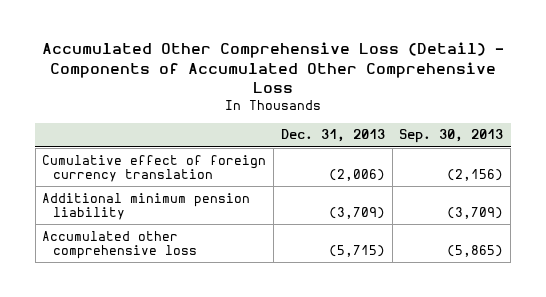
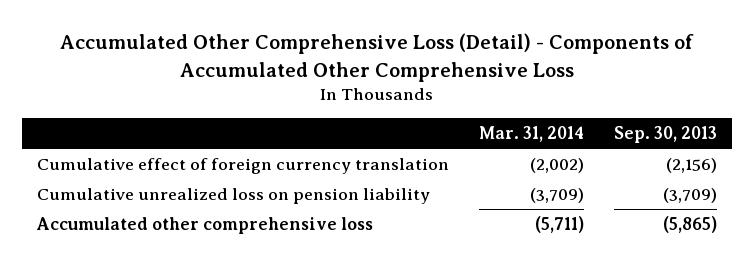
- | Dec. 31, 2013 | Sep. 30, 2013
+ | Mar. 31, 2014 | Sep. 30, 2013
- Additional minimum pension liability | (3,709) | (3,709)
+ Cumulative unrealized loss on pension liability | (3,709) | (3,709)

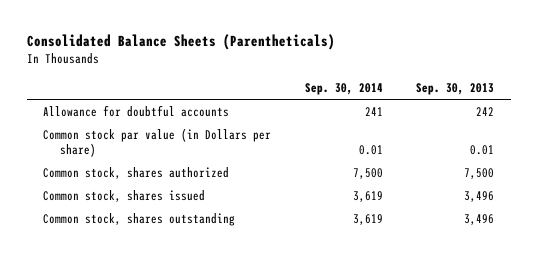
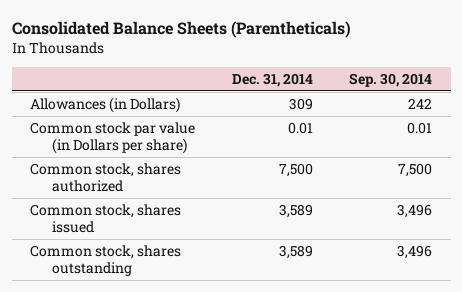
- | Sep. 30, 2014 | Sep. 30, 2013
+ | Dec. 31, 2014 | Sep. 30, 2014
- Allowance for doubtful accounts | 241 | 242
+ Allowances (in Dollars) | 309 | 242
- Common stock, shares issued | 3,619 | 3,496
- Common stock, shares outstanding | 3,619 | 3,496
+ Common stock, shares issued | 3,589 | 3,496
+ Common stock, shares outstanding | 3,589 | 3,496

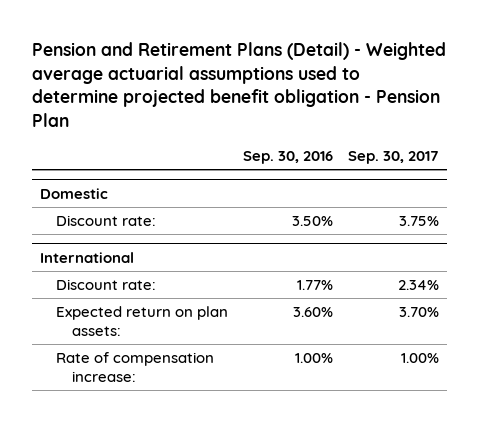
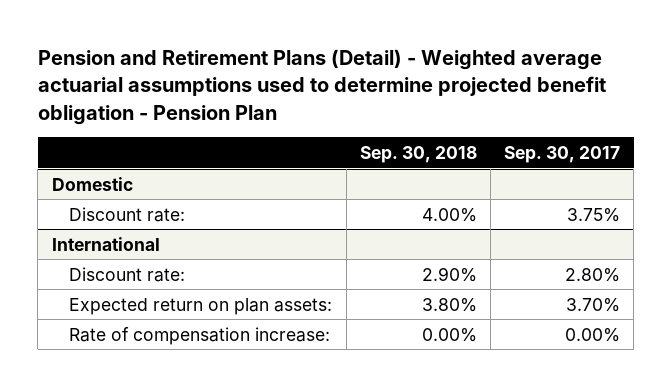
- | Sep. 30, 2016 | Sep. 30, 2017
+ | Sep. 30, 2018 | Sep. 30, 2017
@ International
- Discount rate: | 1.77% | 2.34%
+ Discount rate: | 2.90% | 2.80%
- Rate of compensation increase: | 1.00% | 1.00%
+ Rate of compensation increase: | 0.00% | 0.00%

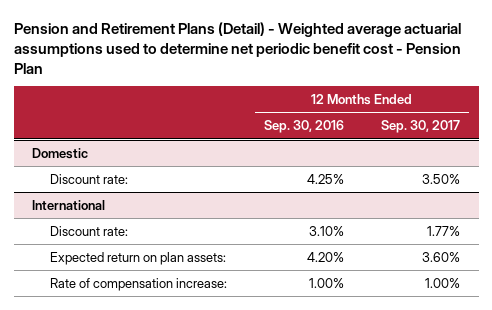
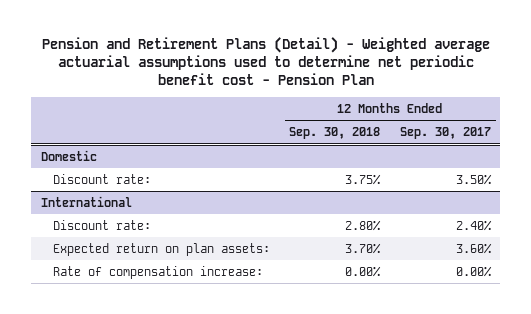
- | 12 Months Ended Sep. 30, 2016 | 12 Months Ended Sep. 30, 2017
+ | 12 Months Ended Sep. 30, 2018 | 12 Months Ended Sep. 30, 2017
@ International
- Discount rate: | 3.10% | 1.77%
+ Discount rate: | 2.80% | 2.40%
- Rate of compensation increase: | 1.00% | 1.00%
+ Rate of compensation increase: | 0.00% | 0.00%

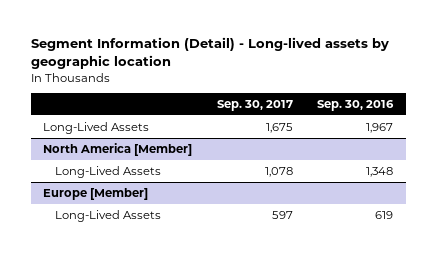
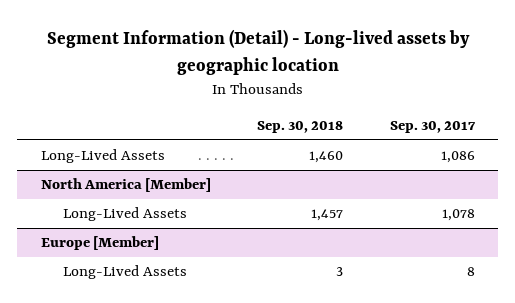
- | Sep. 30, 2017 | Sep. 30, 2016
+ | Sep. 30, 2018 | Sep. 30, 2017
- Long-Lived Assets | 1,675 | 1,967
+ Long-Lived Assets | 1,460 | 1,086
@ Europe [Member]
- Long-Lived Assets | 597 | 619
+ Long-Lived Assets | 3 | 8

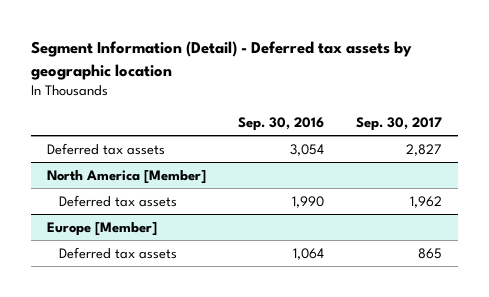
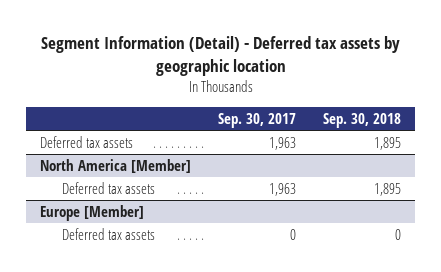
- | Sep. 30, 2016 | Sep. 30, 2017
+ | Sep. 30, 2017 | Sep. 30, 2018
- Deferred tax assets | 3,054 | 2,827
+ Deferred tax assets | 1,963 | 1,895
@ North America [Member]
- Deferred tax assets | 1,990 | 1,962
+ Deferred tax assets | 1,963 | 1,895
@ Europe [Member]
- Deferred tax assets | 1,064 | 865
+ Deferred tax assets | 0 | 0

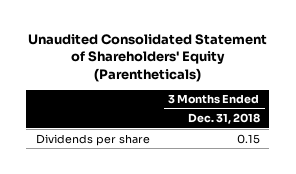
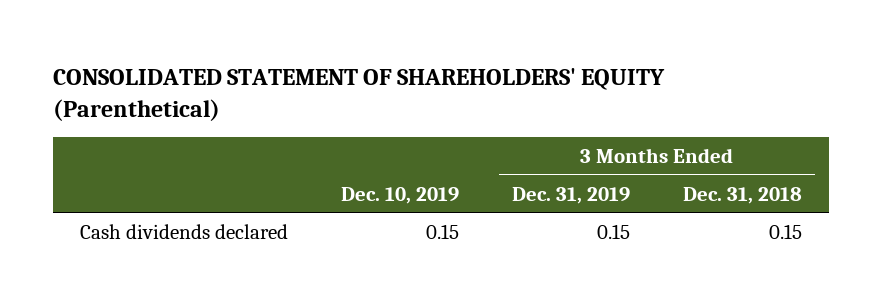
- Unaudited Consolidated Statement of Shareholders' Equity (Parentheticals)
+ CONSOLIDATED STATEMENT OF SHAREHOLDERS' EQUITY (Parenthetical)
- | 3 Months Ended Dec. 31, 2018
+ | Dec. 10, 2019 | 3 Months Ended Dec. 31, 2019 | 3 Months Ended Dec. 31, 2018
- Dividends per share | 0.15
+ Cash dividends declared | 0.15 | 0.15 | 0.15

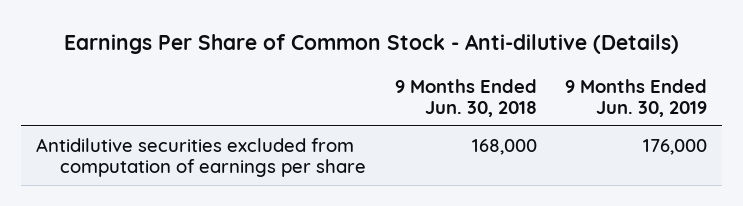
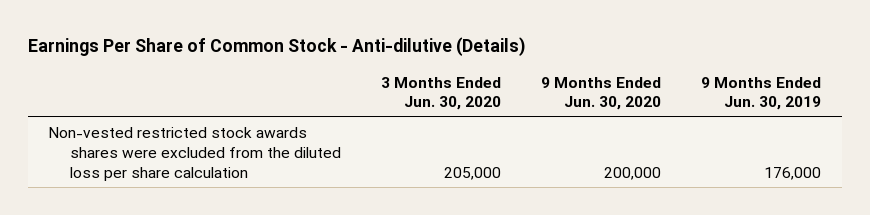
- | 9 Months Ended Jun. 30, 2018 | 9 Months Ended Jun. 30, 2019
+ | 3 Months Ended Jun. 30, 2020 | 9 Months Ended Jun. 30, 2020 | 9 Months Ended Jun. 30, 2019
- Antidilutive securities excluded from computation of earnings per share | 168,000 | 176,000
+ Non-vested restricted stock awards shares were excluded from the diluted loss per share calculation | 205,000 | 200,000 | 176,000

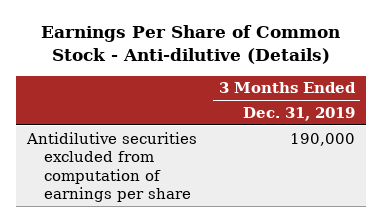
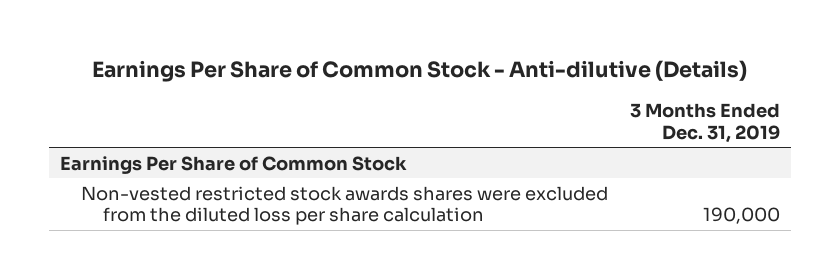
- Antidilutive securities excluded from computation of earnings per share | 190,000
+ Earnings Per Share of Common Stock
+ Non-vested restricted stock awards shares were excluded from the diluted loss per share calculation | 190,000

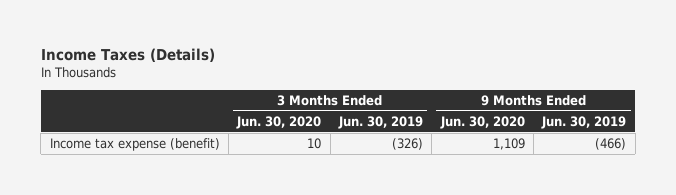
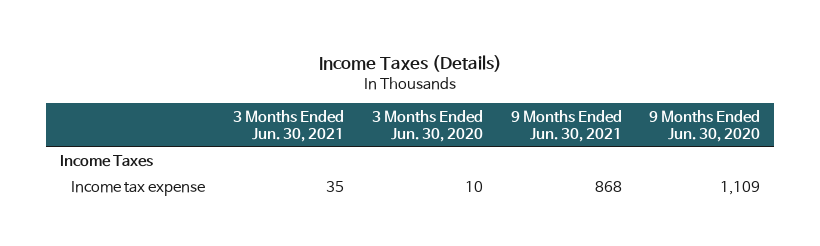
- | 3 Months Ended Jun. 30, 2020 | 3 Months Ended Jun. 30, 2019 | 9 Months Ended Jun. 30, 2020 | 9 Months Ended Jun. 30, 2019
+ | 3 Months Ended Jun. 30, 2021 | 3 Months Ended Jun. 30, 2020 | 9 Months Ended Jun. 30, 2021 | 9 Months Ended Jun. 30, 2020
- Income tax expense (benefit) | 10 | (326) | 1,109 | (466)
+ Income Taxes
+ Income tax expense | 35 | 10 | 868 | 1,109

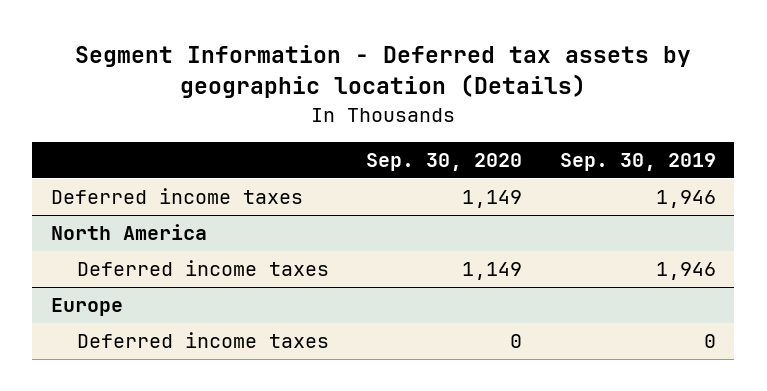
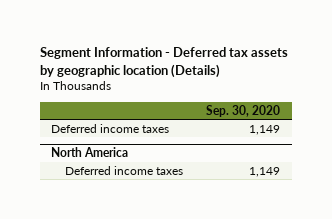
- | Sep. 30, 2020 | Sep. 30, 2019
+ | Sep. 30, 2020
- Europe
- Deferred income taxes | 0 | 0

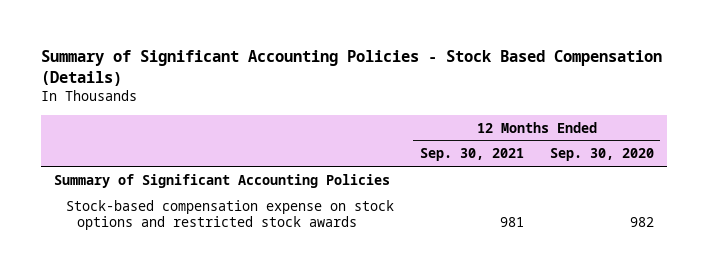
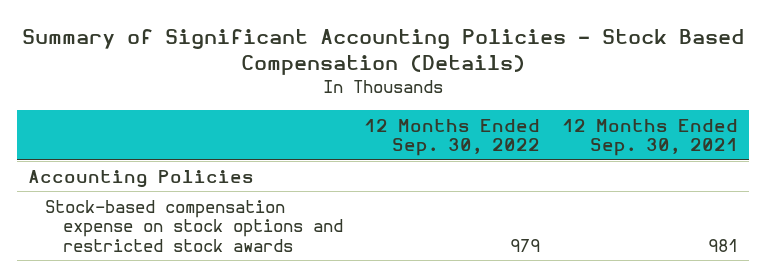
- | 12 Months Ended Sep. 30, 2021 | 12 Months Ended Sep. 30, 2020
+ | 12 Months Ended Sep. 30, 2022 | 12 Months Ended Sep. 30, 2021
- Summary of Significant Accounting Policies
+ Accounting Policies

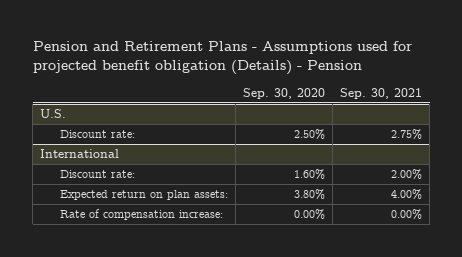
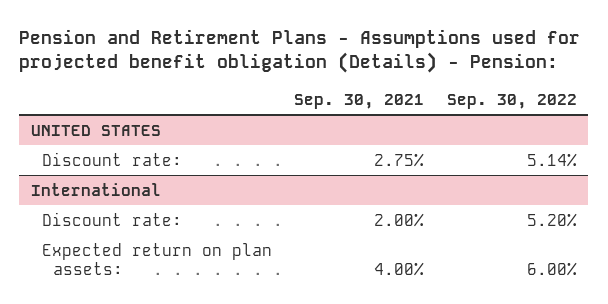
- Pension and Retirement Plans - Assumptions used for projected benefit obligation (Details) - Pension
+ Pension and Retirement Plans - Assumptions used for projected benefit obligation (Details) - Pension:
- | Sep. 30, 2020 | Sep. 30, 2021
+ | Sep. 30, 2021 | Sep. 30, 2022
- U.S.
+ UNITED STATES
@ International
- Rate of compensation increase: | 0.00% | 0.00%

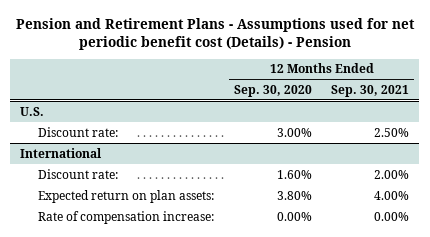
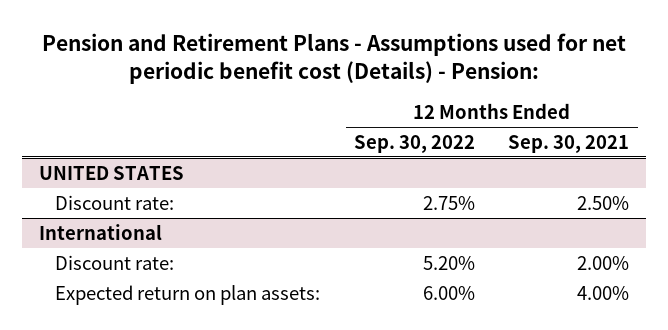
- Pension and Retirement Plans - Assumptions used for net periodic benefit cost (Details) - Pension
+ Pension and Retirement Plans - Assumptions used for net periodic benefit cost (Details) - Pension:
- | 12 Months Ended Sep. 30, 2020 | 12 Months Ended Sep. 30, 2021
+ | 12 Months Ended Sep. 30, 2022 | 12 Months Ended Sep. 30, 2021
- U.S.
+ UNITED STATES
@ International
- Rate of compensation increase: | 0.00% | 0.00%

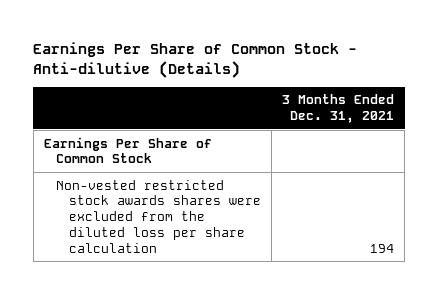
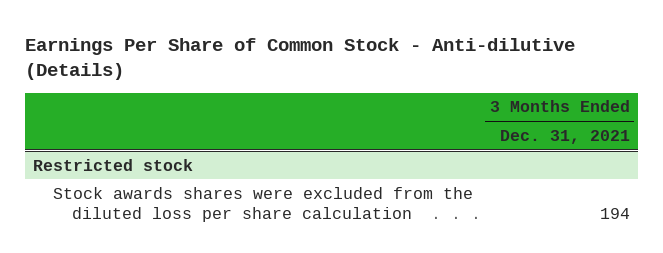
- Earnings Per Share of Common Stock
- Non-vested restricted stock awards shares were excluded from the diluted loss per share calculation | 194
+ Restricted stock
+ Stock awards shares were excluded from the diluted loss per share calculation | 194

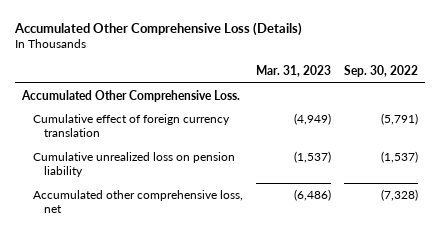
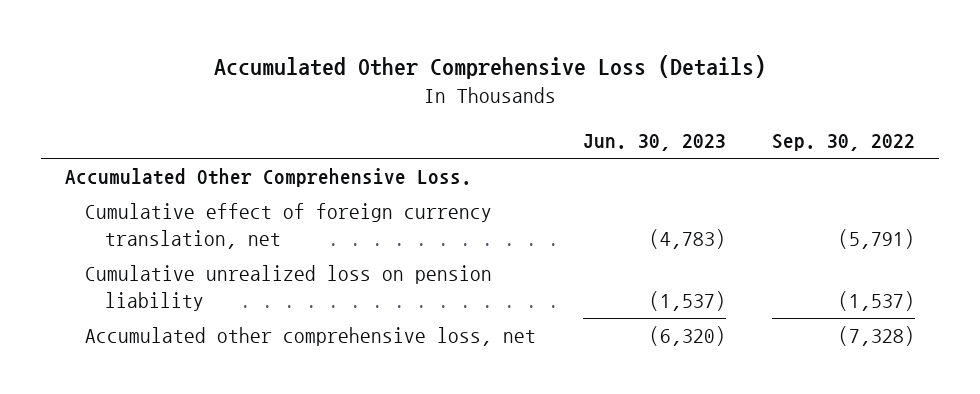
- | Mar. 31, 2023 | Sep. 30, 2022
+ | Jun. 30, 2023 | Sep. 30, 2022
- Cumulative effect of foreign currency translation | (4,949) | (5,791)
+ Cumulative effect of foreign currency translation, net | (4,783) | (5,791)

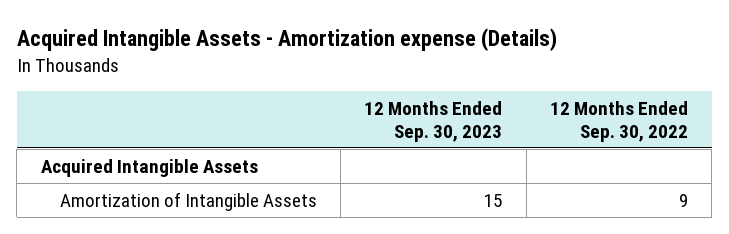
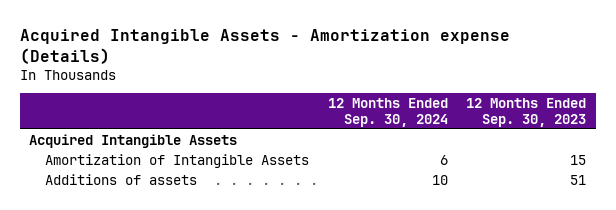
- | 12 Months Ended Sep. 30, 2023 | 12 Months Ended Sep. 30, 2022
+ | 12 Months Ended Sep. 30, 2024 | 12 Months Ended Sep. 30, 2023
+ Additions of assets | 10 | 51

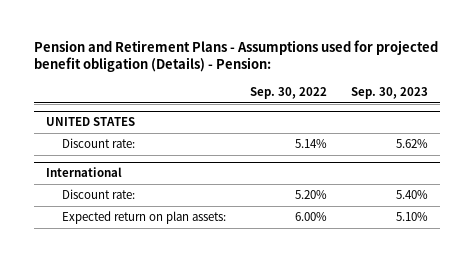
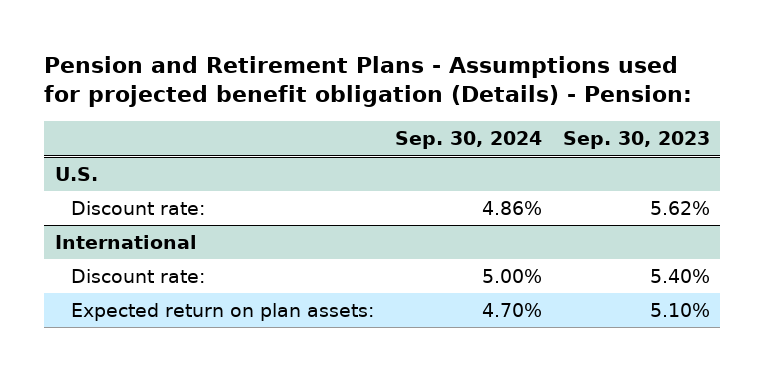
- | Sep. 30, 2022 | Sep. 30, 2023
+ | Sep. 30, 2024 | Sep. 30, 2023
- UNITED STATES
+ U.S.

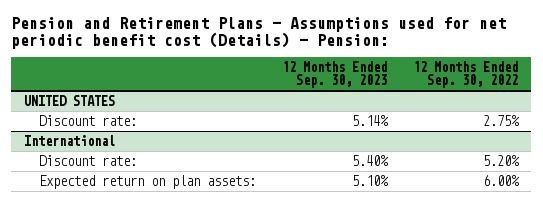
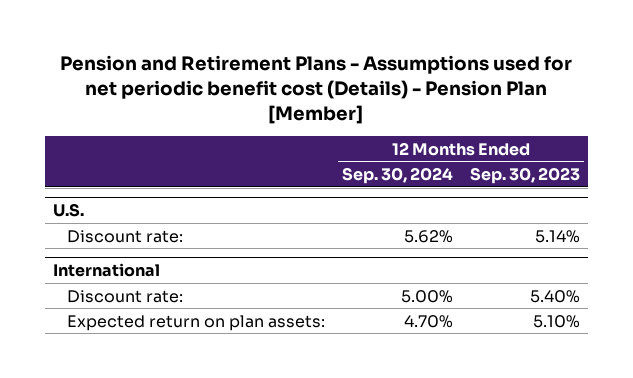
- Pension and Retirement Plans - Assumptions used for net periodic benefit cost (Details) - Pension:
+ Pension and Retirement Plans - Assumptions used for net periodic benefit cost (Details) - Pension Plan [Member]
- | 12 Months Ended Sep. 30, 2023 | 12 Months Ended Sep. 30, 2022
+ | 12 Months Ended Sep. 30, 2024 | 12 Months Ended Sep. 30, 2023
- UNITED STATES
+ U.S.

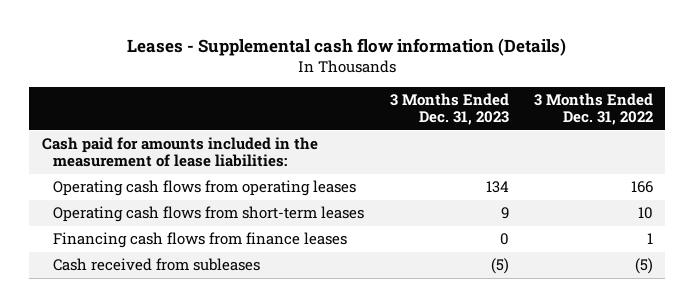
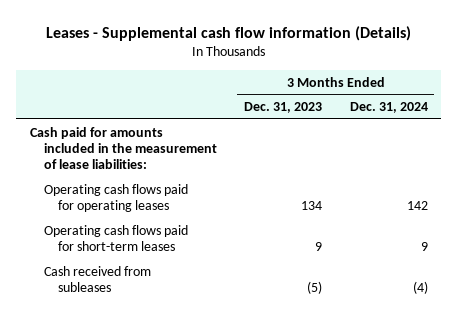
- | 3 Months Ended Dec. 31, 2023 | 3 Months Ended Dec. 31, 2022
+ | 3 Months Ended Dec. 31, 2023 | 3 Months Ended Dec. 31, 2024
- Operating cash flows from operating leases | 134 | 166
- Operating cash flows from short-term leases | 9 | 10
- Financing cash flows from finance leases | 0 | 1
+ Operating cash flows paid for operating leases | 134 | 142
+ Operating cash flows paid for short-term leases | 9 | 9

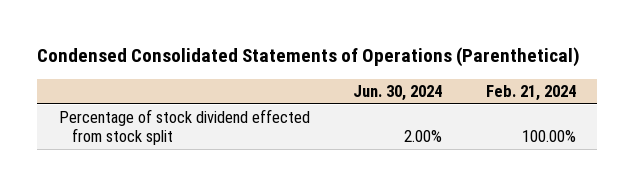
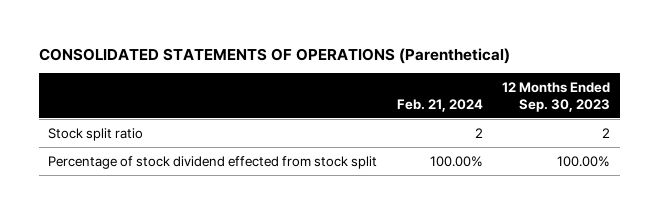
- Condensed Consolidated Statements of Operations (Parenthetical)
+ CONSOLIDATED STATEMENTS OF OPERATIONS (Parenthetical)
- | Jun. 30, 2024 | Feb. 21, 2024
+ | Feb. 21, 2024 | 12 Months Ended Sep. 30, 2023
+ Stock split ratio | 2 | 2

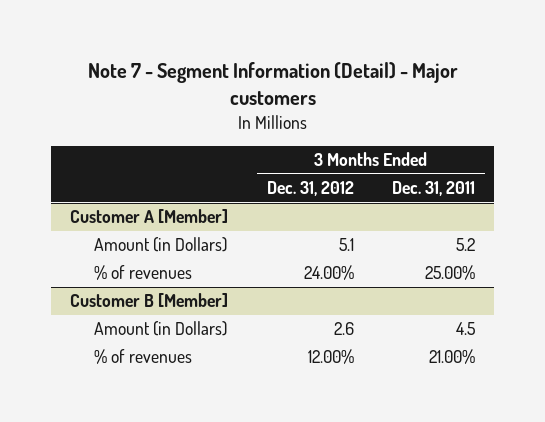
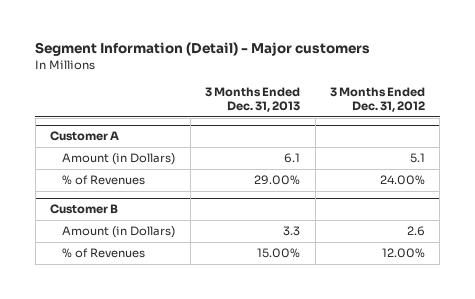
- Note 7 - Segment Information (Detail) - Major customers
+ Segment Information (Detail) - Major customers
- | 3 Months Ended Dec. 31, 2012 | 3 Months Ended Dec. 31, 2011
+ | 3 Months Ended Dec. 31, 2013 | 3 Months Ended Dec. 31, 2012
- Customer A [Member]
+ Customer A
- % of revenues | 24.00% | 25.00%
- Customer B [Member]
+ % of Revenues | 29.00% | 24.00%
+ Customer B
- % of revenues | 12.00% | 21.00%
+ % of Revenues | 15.00% | 12.00%

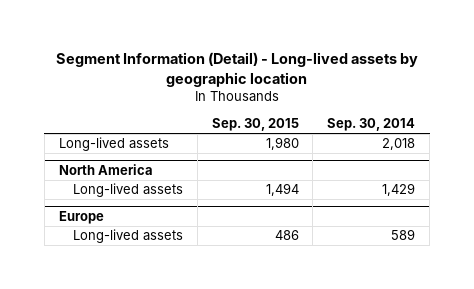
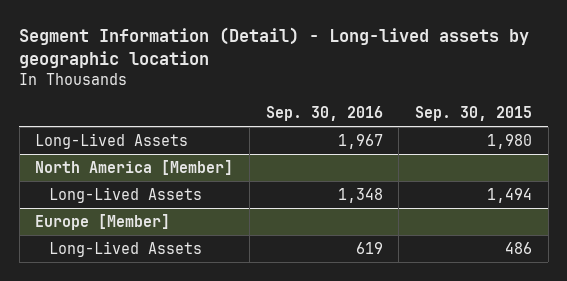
- | Sep. 30, 2015 | Sep. 30, 2014
+ | Sep. 30, 2016 | Sep. 30, 2015
- Long-lived assets | 1,980 | 2,018
- North America
- Long-lived assets | 1,494 | 1,429
- Europe
- Long-lived assets | 486 | 589
+ Long-Lived Assets | 1,967 | 1,980
+ North America [Member]
+ Long-Lived Assets | 1,348 | 1,494
+ Europe [Member]
+ Long-Lived Assets | 619 | 486

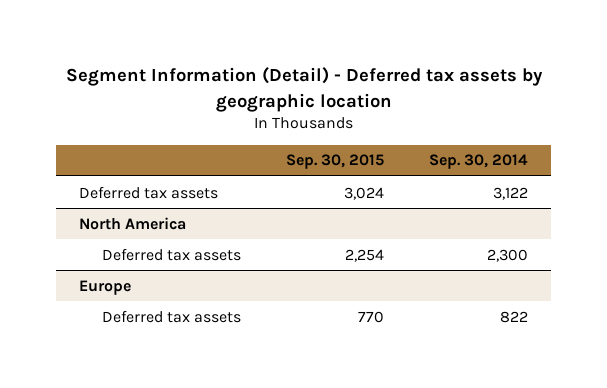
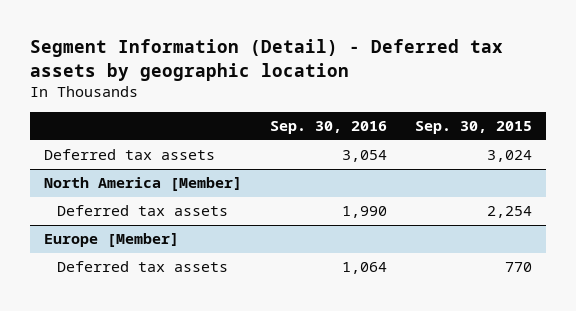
- | Sep. 30, 2015 | Sep. 30, 2014
+ | Sep. 30, 2016 | Sep. 30, 2015
- North America
+ North America [Member]
- Europe
+ Europe [Member]

